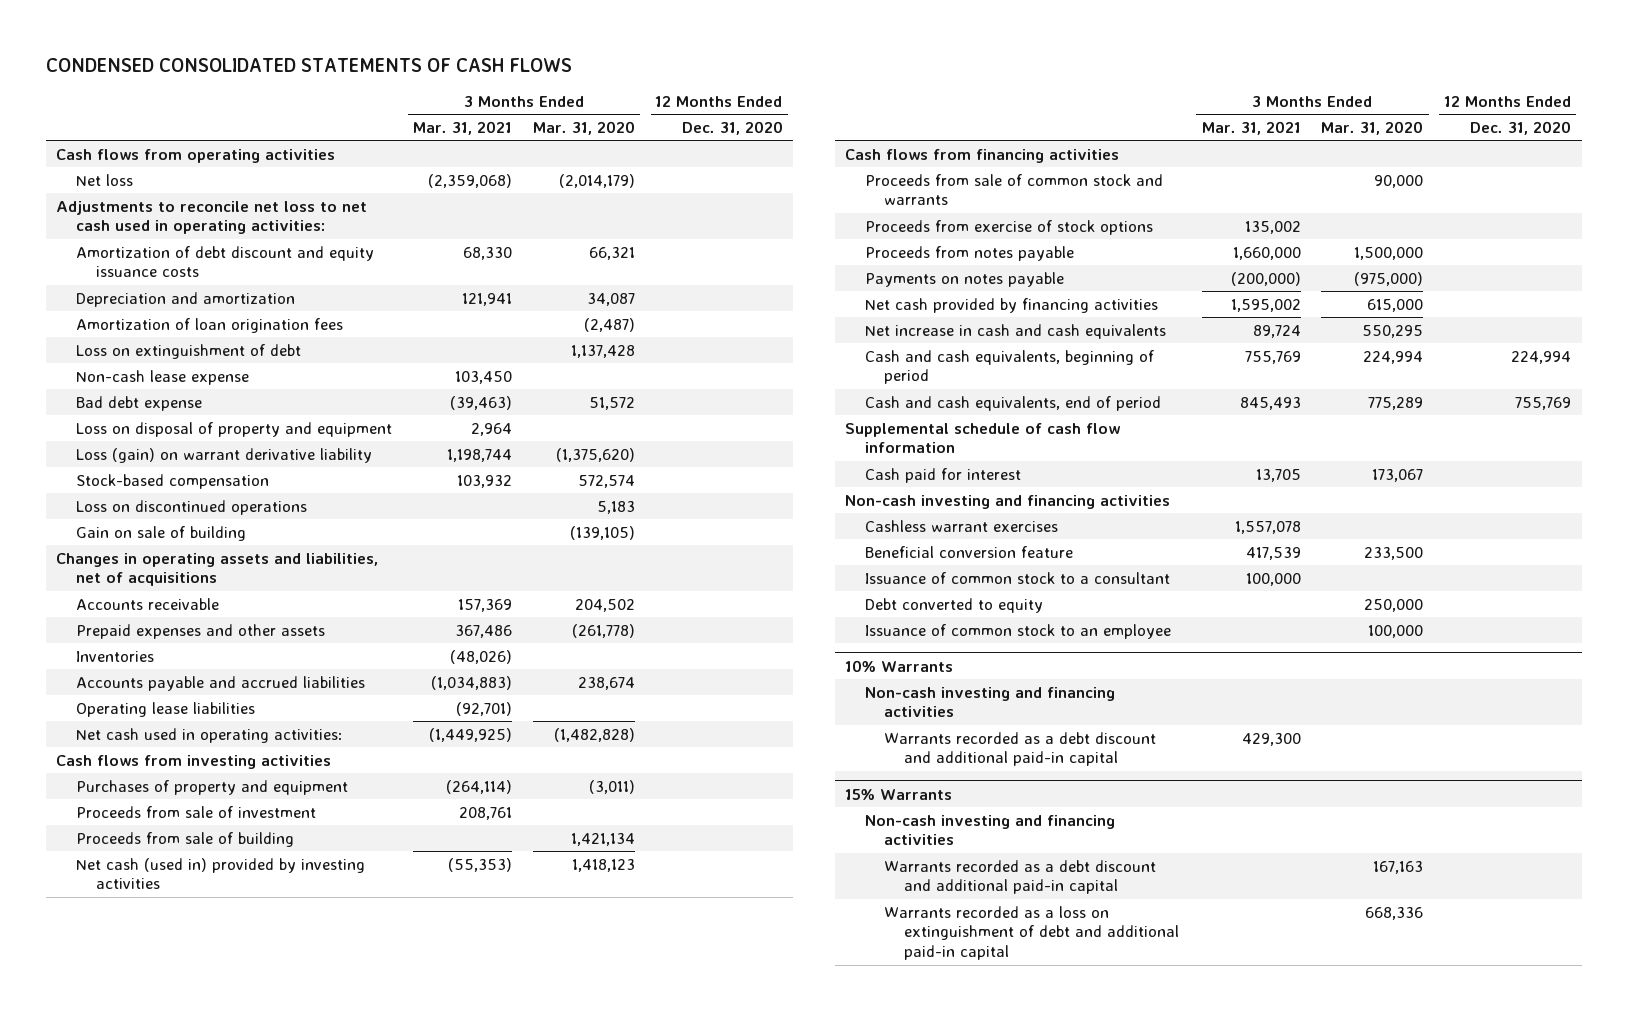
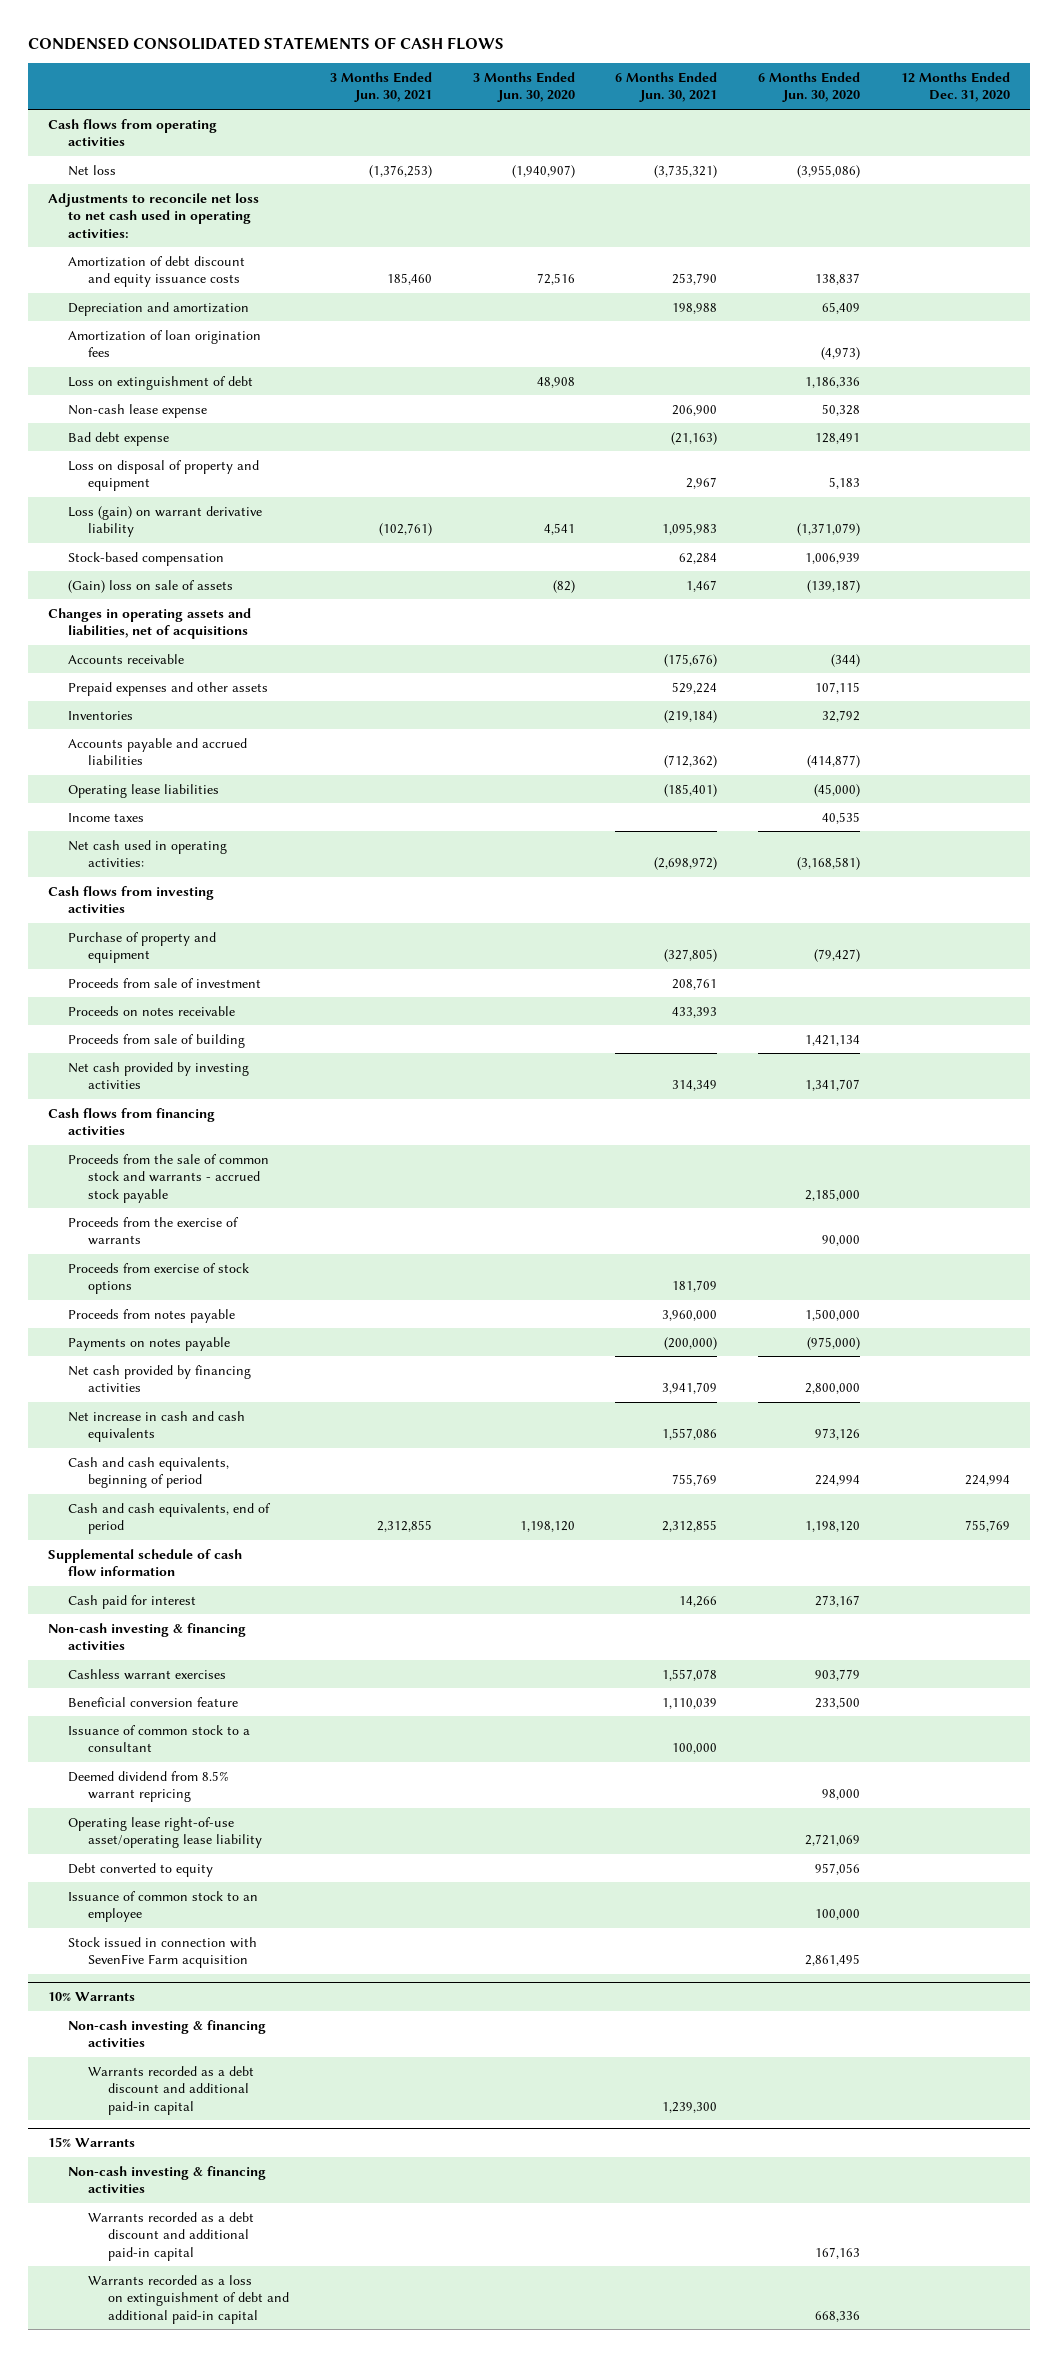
- | 3 Months Ended Mar. 31, 2021 | 3 Months Ended Mar. 31, 2020 | 12 Months Ended Dec. 31, 2020
+ | 3 Months Ended Jun. 30, 2021 | 3 Months Ended Jun. 30, 2020 | 6 Months Ended Jun. 30, 2021 | 6 Months Ended Jun. 30, 2020 | 12 Months Ended Dec. 31, 2020
- Loss on discontinued operations | | 5,183 |
- Gain on sale of building | | (139,105) |
+ (Gain) loss on sale of assets | | (82) | 1,467 | (139,187) |
+ Income taxes | | | | 40,535 |
- Purchases of property and equipment | (264,114) | (3,011) |
+ Purchase of property and equipment | | | (327,805) | (79,427) |
+ Proceeds on notes receivable | | | 433,393 | |
- Net cash (used in) provided by investing activities | (55,353) | 1,418,123 |
+ Net cash provided by investing activities | | | 314,349 | 1,341,707 |
- Proceeds from sale of common stock and warrants | | 90,000 |
+ Proceeds from the sale of common stock and warrants - accrued stock payable | | | | 2,185,000 |
+ Proceeds from the exercise of warrants | | | | 90,000 |
- Non-cash investing and financing activities
+ Non-cash investing & financing activities
+ Deemed dividend from 8.5% warrant repricing | | | | 98,000 |
+ Operating lease right-of-use asset/operating lease liability | | | | 2,721,069 |
+ Stock issued in connection with SevenFive Farm acquisition | | | | 2,861,495 |
@ 10% Warrants
- Non-cash investing and financing activities
+ Non-cash investing & financing activities
@ 15% Warrants
- Non-cash investing and financing activities
+ Non-cash investing & financing activities

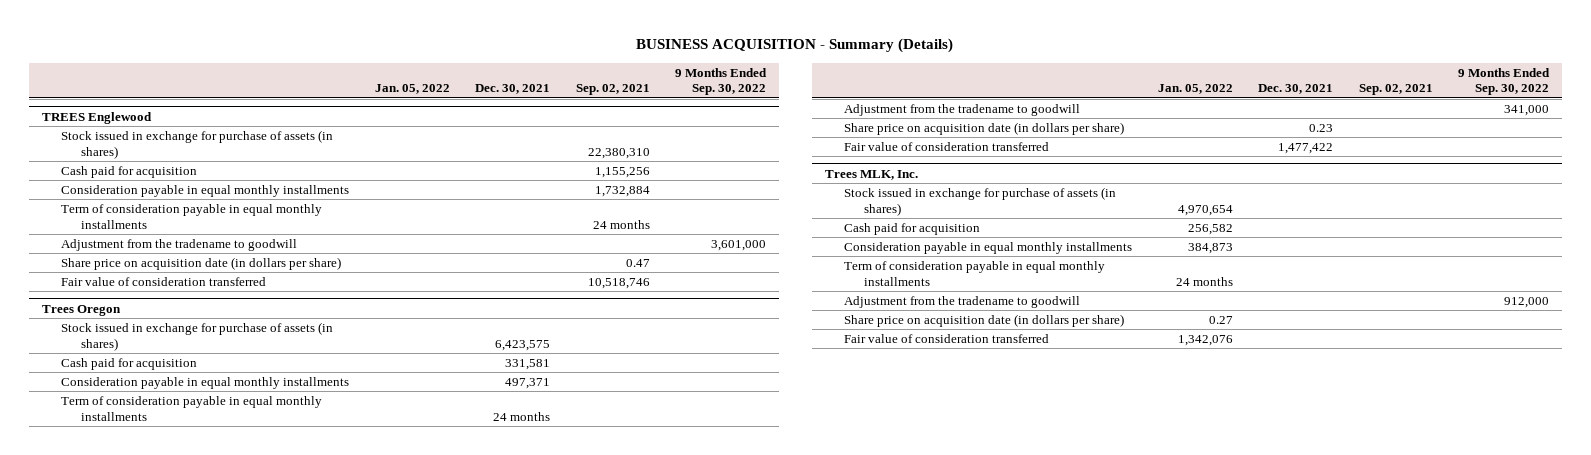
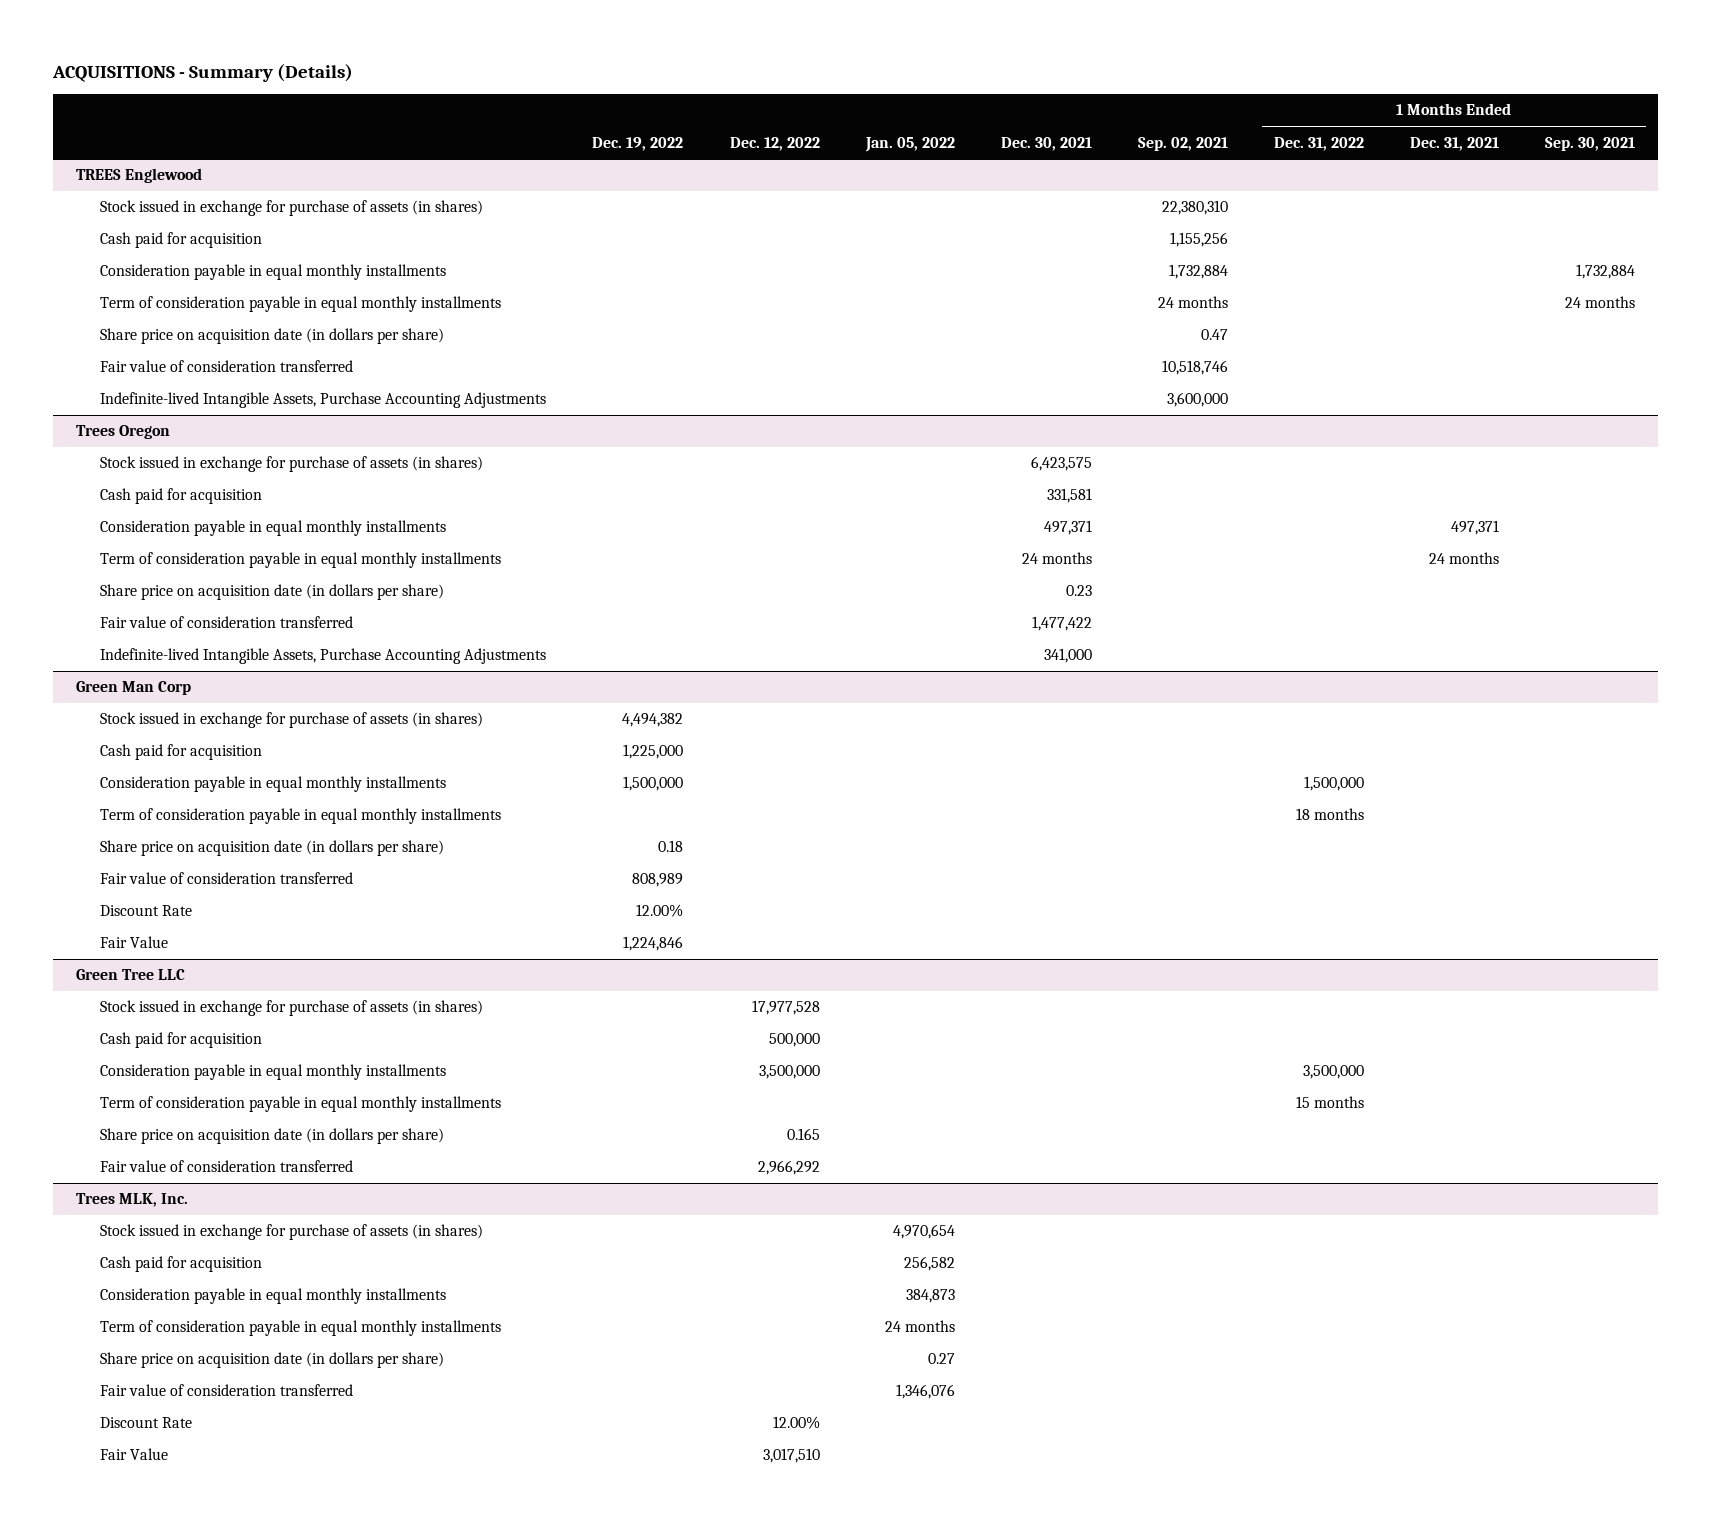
- BUSINESS ACQUISITION - Summary (Details)
+ ACQUISITIONS - Summary (Details)
- | Jan. 05, 2022 | Dec. 30, 2021 | Sep. 02, 2021 | 9 Months Ended Sep. 30, 2022
+ | Dec. 19, 2022 | Dec. 12, 2022 | Jan. 05, 2022 | Dec. 30, 2021 | Sep. 02, 2021 | 1 Months Ended Dec. 31, 2022 | 1 Months Ended Dec. 31, 2021 | 1 Months Ended Sep. 30, 2021
@ TREES Englewood
- Adjustment from the tradename to goodwill | | | | 3,601,000
+ Indefinite-lived Intangible Assets, Purchase Accounting Adjustments | | | | | 3,600,000 | | |
@ Trees Oregon
- Adjustment from the tradename to goodwill | | | | 341,000
+ Indefinite-lived Intangible Assets, Purchase Accounting Adjustments | | | | 341,000 | | | |
+ Green Man Corp
+ Stock issued in exchange for purchase of assets (in shares) | 4,494,382 | | | | | | |
+ Cash paid for acquisition | 1,225,000 | | | | | | |
+ Consideration payable in equal monthly installments | 1,500,000 | | | | | 1,500,000 | |
+ Term of consideration payable in equal monthly installments | | | | | | 18 months | |
+ Share price on acquisition date (in dollars per share) | 0.18 | | | | | | |
+ Fair value of consideration transferred | 808,989 | | | | | | |
+ Discount Rate | 12.00% | | | | | | |
+ Fair Value | 1,224,846 | | | | | | |
+ Green Tree LLC
+ Stock issued in exchange for purchase of assets (in shares) | | 17,977,528 | | | | | |
+ Cash paid for acquisition | | 500,000 | | | | | |
+ Consideration payable in equal monthly installments | | 3,500,000 | | | | 3,500,000 | |
+ Term of consideration payable in equal monthly installments | | | | | | 15 months | |
+ Share price on acquisition date (in dollars per share) | | 0.165 | | | | | |
+ Fair value of consideration transferred | | 2,966,292 | | | | | |
@ Trees MLK, Inc.
- Adjustment from the tradename to goodwill | | | | 912,000
- Fair value of consideration transferred | 1,342,076 | | |
+ Fair value of consideration transferred | | | 1,346,076 | | | | |
+ Discount Rate | | 12.00% | | | | | |
+ Fair Value | | 3,017,510 | | | | | |

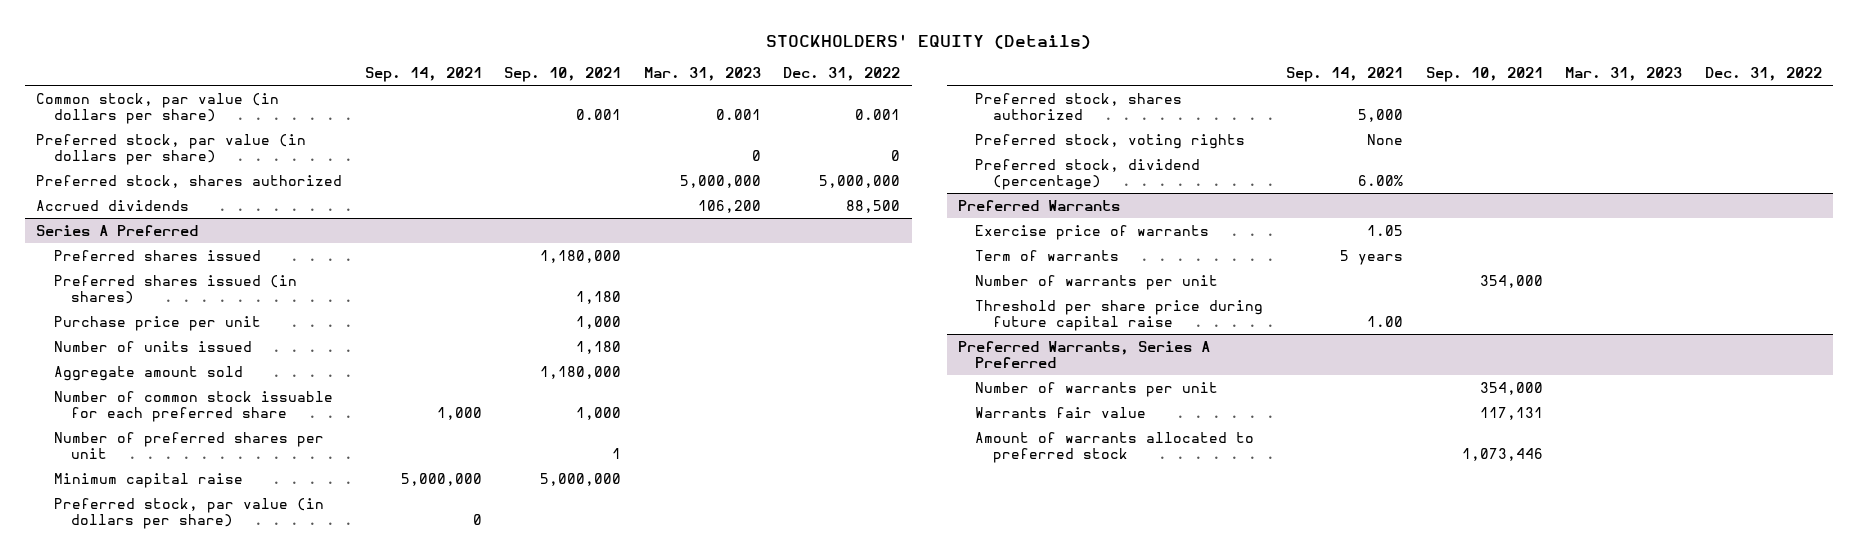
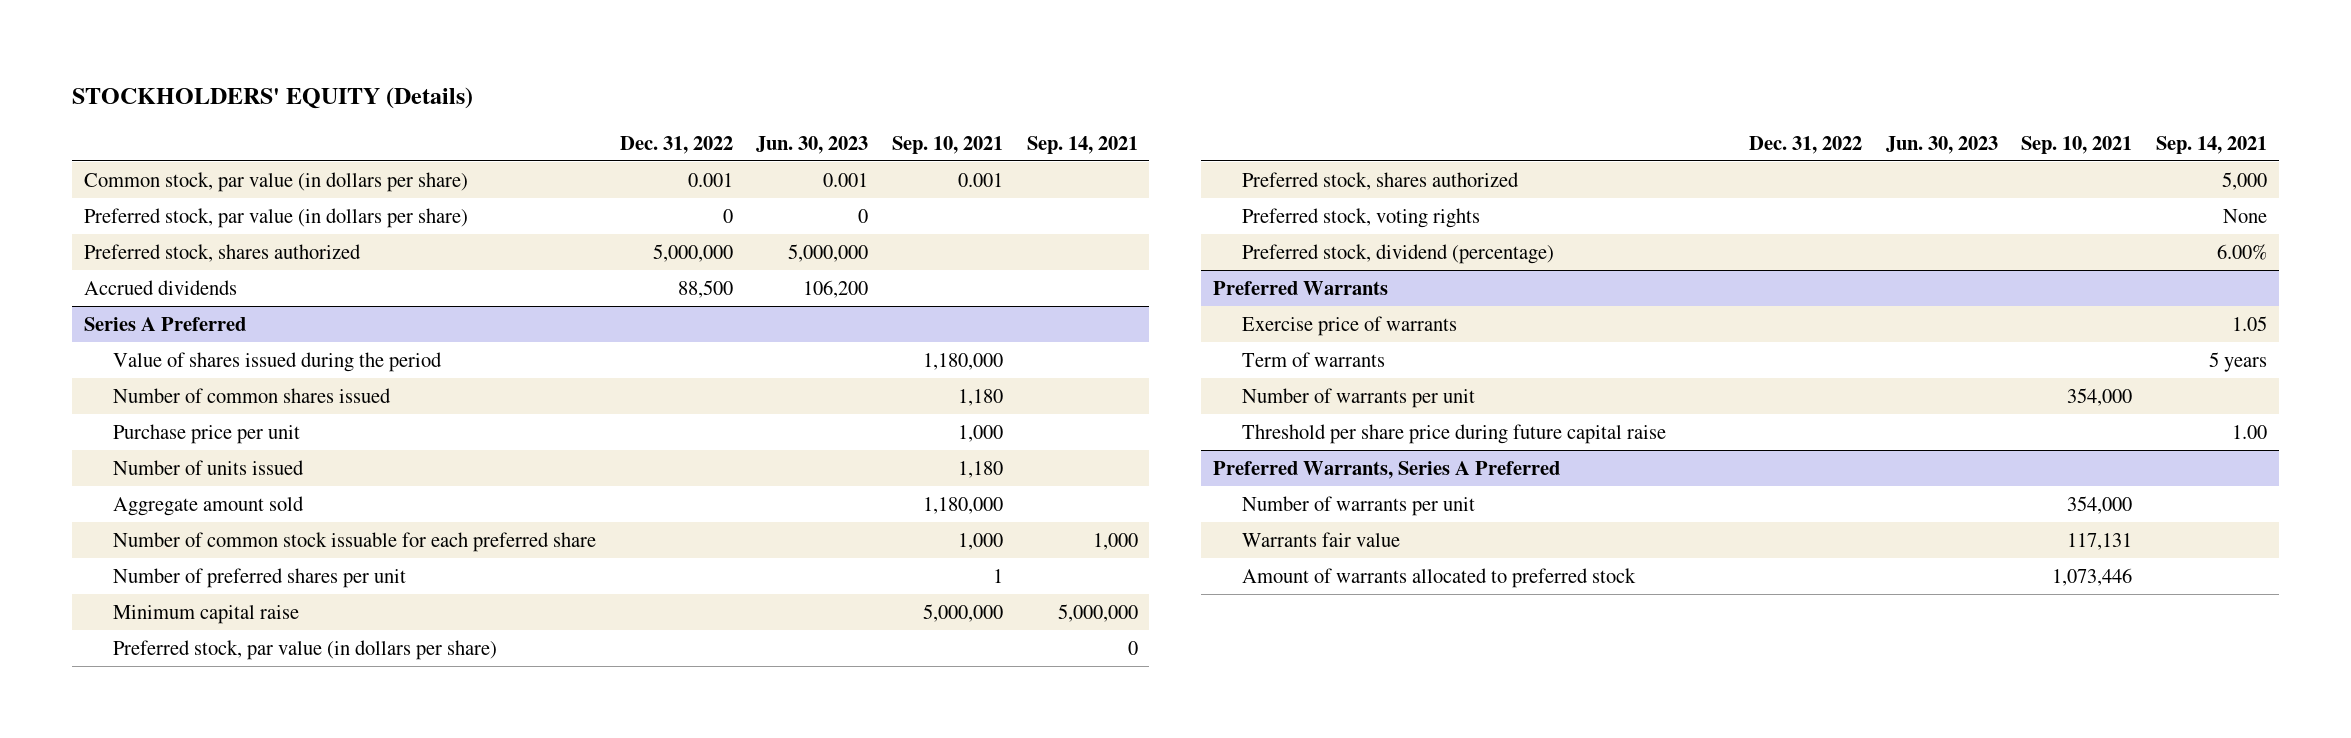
- | Sep. 14, 2021 | Sep. 10, 2021 | Mar. 31, 2023 | Dec. 31, 2022
+ | Dec. 31, 2022 | Jun. 30, 2023 | Sep. 10, 2021 | Sep. 14, 2021
@ Series A Preferred
- Preferred shares issued | | 1,180,000 | |
- Preferred shares issued (in shares) | | 1,180 | |
+ Value of shares issued during the period | | | 1,180,000 |
+ Number of common shares issued | | | 1,180 |

